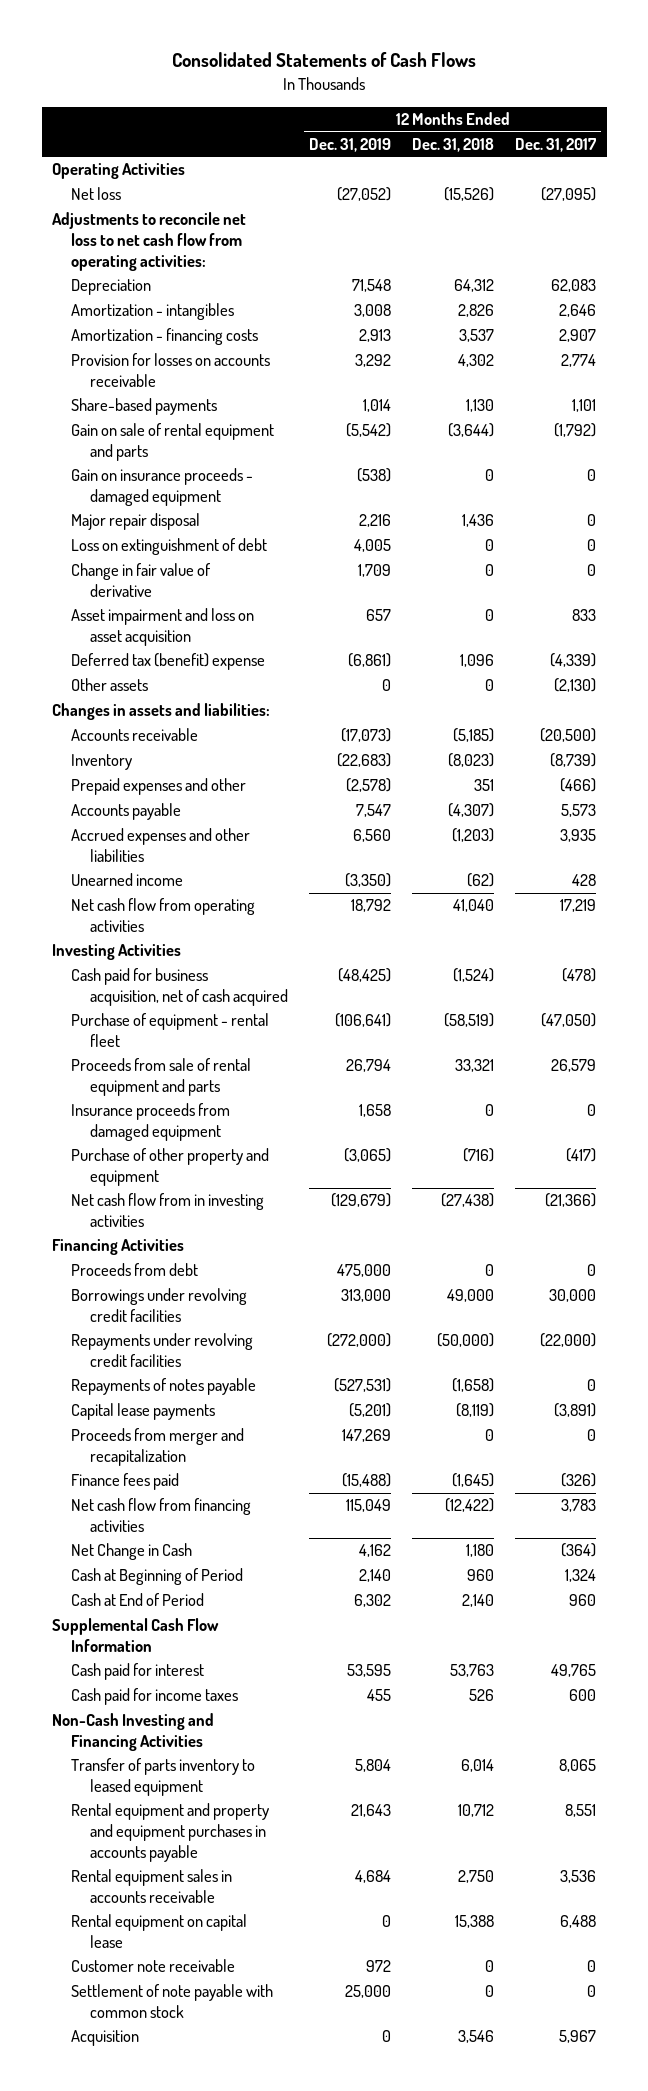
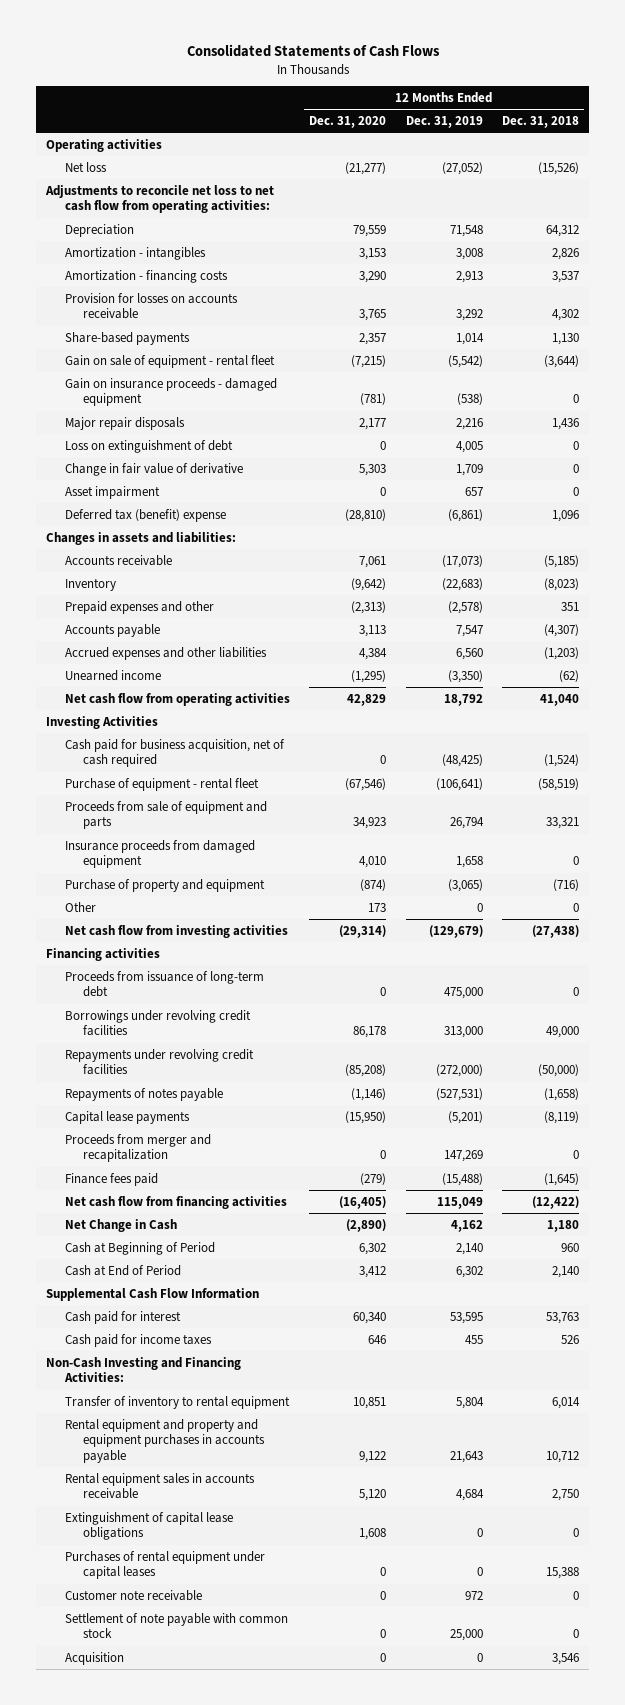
- | 12 Months Ended Dec. 31, 2019 | 12 Months Ended Dec. 31, 2018 | 12 Months Ended Dec. 31, 2017
+ | 12 Months Ended Dec. 31, 2020 | 12 Months Ended Dec. 31, 2019 | 12 Months Ended Dec. 31, 2018
- Operating Activities
+ Operating activities
- Gain on sale of rental equipment and parts | (5,542) | (3,644) | (1,792)
+ Gain on sale of equipment - rental fleet | (7,215) | (5,542) | (3,644)
- Major repair disposal | 2,216 | 1,436 | 0
+ Major repair disposals | 2,177 | 2,216 | 1,436
- Asset impairment and loss on asset acquisition | 657 | 0 | 833
+ Asset impairment | 0 | 657 | 0
- Other assets | 0 | 0 | (2,130)
- Cash paid for business acquisition, net of cash acquired | (48,425) | (1,524) | (478)
+ Cash paid for business acquisition, net of cash required | 0 | (48,425) | (1,524)
- Proceeds from sale of rental equipment and parts | 26,794 | 33,321 | 26,579
+ Proceeds from sale of equipment and parts | 34,923 | 26,794 | 33,321
- Purchase of other property and equipment | (3,065) | (716) | (417)
- Net cash flow from in investing activities | (129,679) | (27,438) | (21,366)
- Financing Activities
- Proceeds from debt | 475,000 | 0 | 0
+ Purchase of property and equipment | (874) | (3,065) | (716)
+ Other | 173 | 0 | 0
+ Net cash flow from investing activities | (29,314) | (129,679) | (27,438)
+ Financing activities
+ Proceeds from issuance of long-term debt | 0 | 475,000 | 0
- Non-Cash Investing and Financing Activities
- Transfer of parts inventory to leased equipment | 5,804 | 6,014 | 8,065
+ Non-Cash Investing and Financing Activities:
+ Transfer of inventory to rental equipment | 10,851 | 5,804 | 6,014
- Rental equipment on capital lease | 0 | 15,388 | 6,488
+ Extinguishment of capital lease obligations | 1,608 | 0 | 0
+ Purchases of rental equipment under capital leases | 0 | 0 | 15,388

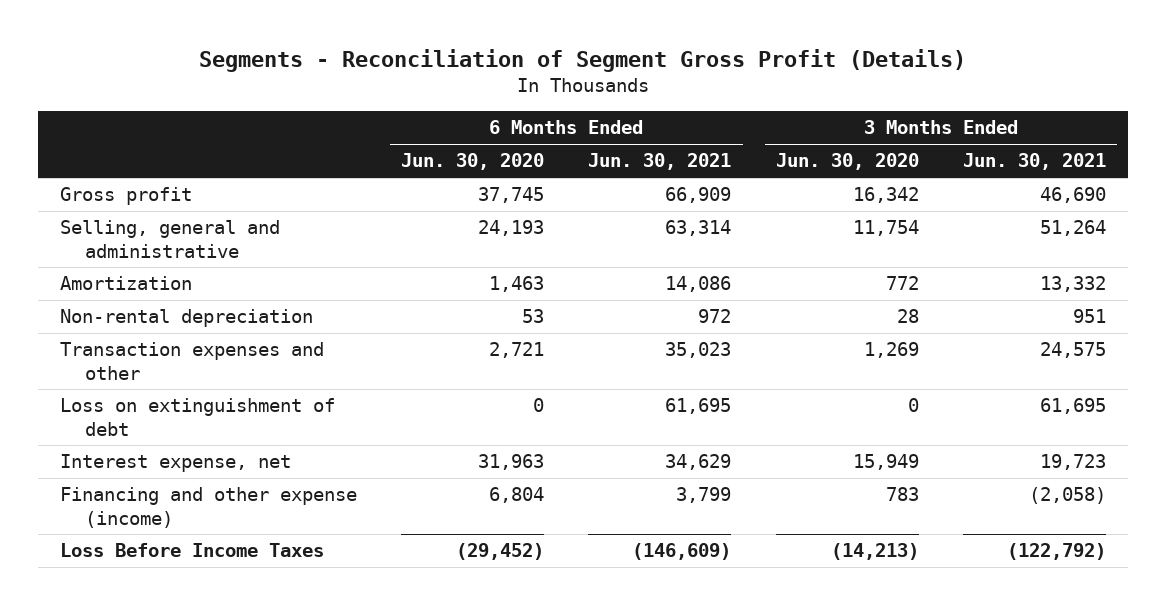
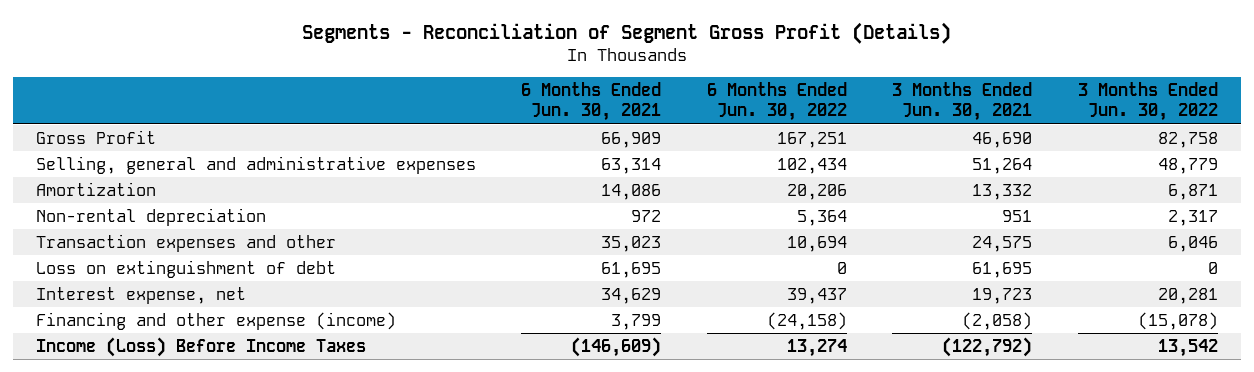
- | 6 Months Ended Jun. 30, 2020 | 6 Months Ended Jun. 30, 2021 | 3 Months Ended Jun. 30, 2020 | 3 Months Ended Jun. 30, 2021
+ | 6 Months Ended Jun. 30, 2021 | 6 Months Ended Jun. 30, 2022 | 3 Months Ended Jun. 30, 2021 | 3 Months Ended Jun. 30, 2022
- Gross profit | 37,745 | 66,909 | 16,342 | 46,690
- Selling, general and administrative | 24,193 | 63,314 | 11,754 | 51,264
+ Gross Profit | 66,909 | 167,251 | 46,690 | 82,758
+ Selling, general and administrative expenses | 63,314 | 102,434 | 51,264 | 48,779
- Loss Before Income Taxes | (29,452) | (146,609) | (14,213) | (122,792)
+ Income (Loss) Before Income Taxes | (146,609) | 13,274 | (122,792) | 13,542

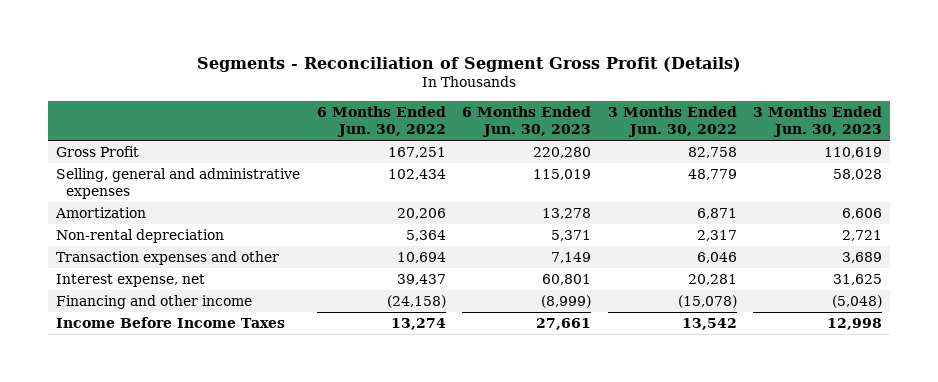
- | 6 Months Ended Jun. 30, 2021 | 6 Months Ended Jun. 30, 2022 | 3 Months Ended Jun. 30, 2021 | 3 Months Ended Jun. 30, 2022
+ | 6 Months Ended Jun. 30, 2022 | 6 Months Ended Jun. 30, 2023 | 3 Months Ended Jun. 30, 2022 | 3 Months Ended Jun. 30, 2023
- Loss on extinguishment of debt | 61,695 | 0 | 61,695 | 0
- Financing and other expense (income) | 3,799 | (24,158) | (2,058) | (15,078)
- Income (Loss) Before Income Taxes | (146,609) | 13,274 | (122,792) | 13,542
+ Financing and other income | (24,158) | (8,999) | (15,078) | (5,048)
+ Income Before Income Taxes | 13,274 | 27,661 | 13,542 | 12,998

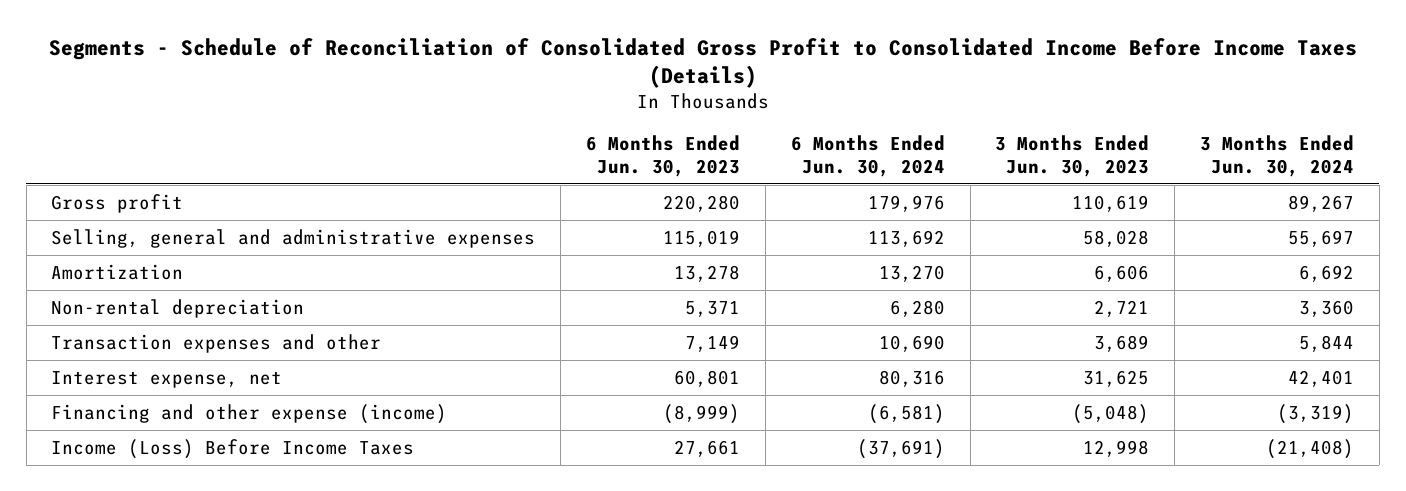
- Segments - Reconciliation of Segment Gross Profit (Details)
+ Segments - Schedule of Reconciliation of Consolidated Gross Profit to Consolidated Income Before Income Taxes (Details)
- | 6 Months Ended Jun. 30, 2022 | 6 Months Ended Jun. 30, 2023 | 3 Months Ended Jun. 30, 2022 | 3 Months Ended Jun. 30, 2023
+ | 6 Months Ended Jun. 30, 2023 | 6 Months Ended Jun. 30, 2024 | 3 Months Ended Jun. 30, 2023 | 3 Months Ended Jun. 30, 2024
- Gross Profit | 167,251 | 220,280 | 82,758 | 110,619
+ Gross profit | 220,280 | 179,976 | 110,619 | 89,267
- Financing and other income | (24,158) | (8,999) | (15,078) | (5,048)
- Income Before Income Taxes | 13,274 | 27,661 | 13,542 | 12,998
+ Financing and other expense (income) | (8,999) | (6,581) | (5,048) | (3,319)
+ Income (Loss) Before Income Taxes | 27,661 | (37,691) | 12,998 | (21,408)

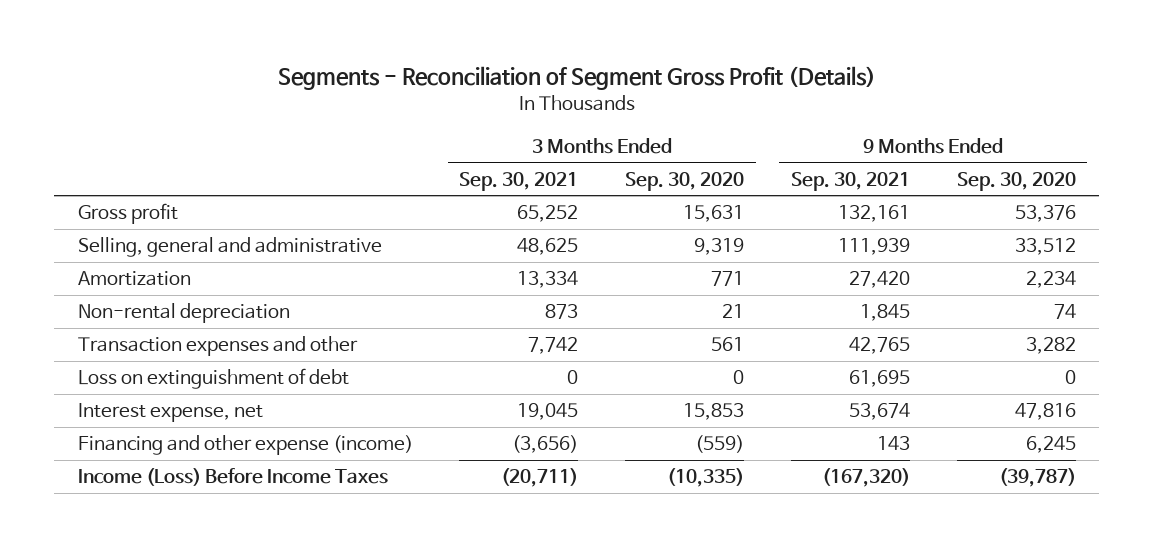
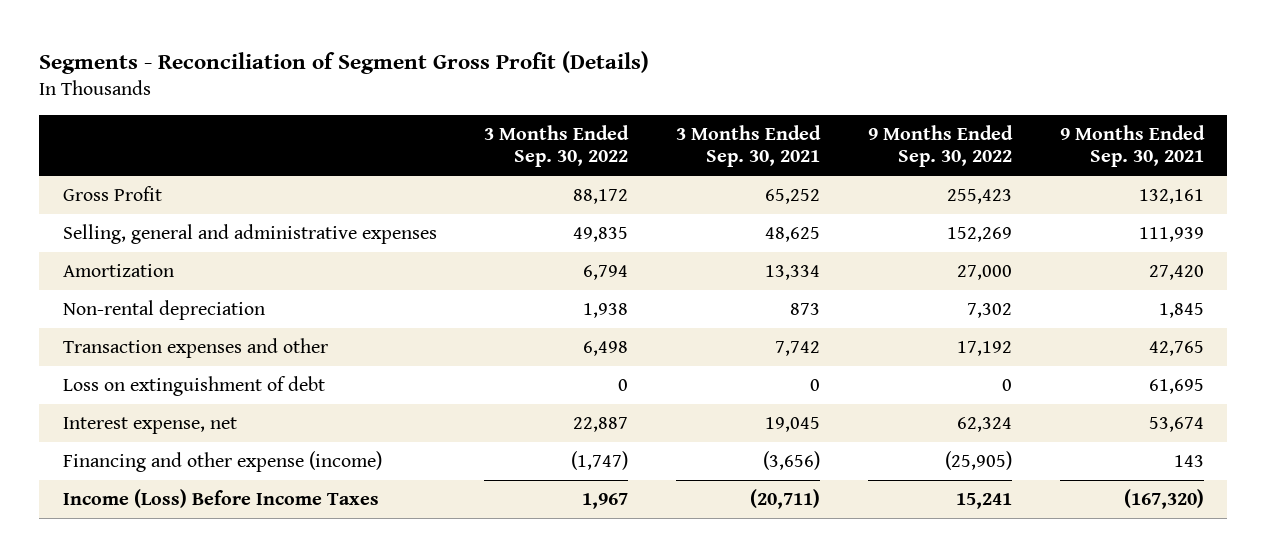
- | 3 Months Ended Sep. 30, 2021 | 3 Months Ended Sep. 30, 2020 | 9 Months Ended Sep. 30, 2021 | 9 Months Ended Sep. 30, 2020
+ | 3 Months Ended Sep. 30, 2022 | 3 Months Ended Sep. 30, 2021 | 9 Months Ended Sep. 30, 2022 | 9 Months Ended Sep. 30, 2021
- Gross profit | 65,252 | 15,631 | 132,161 | 53,376
- Selling, general and administrative | 48,625 | 9,319 | 111,939 | 33,512
+ Gross Profit | 88,172 | 65,252 | 255,423 | 132,161
+ Selling, general and administrative expenses | 49,835 | 48,625 | 152,269 | 111,939

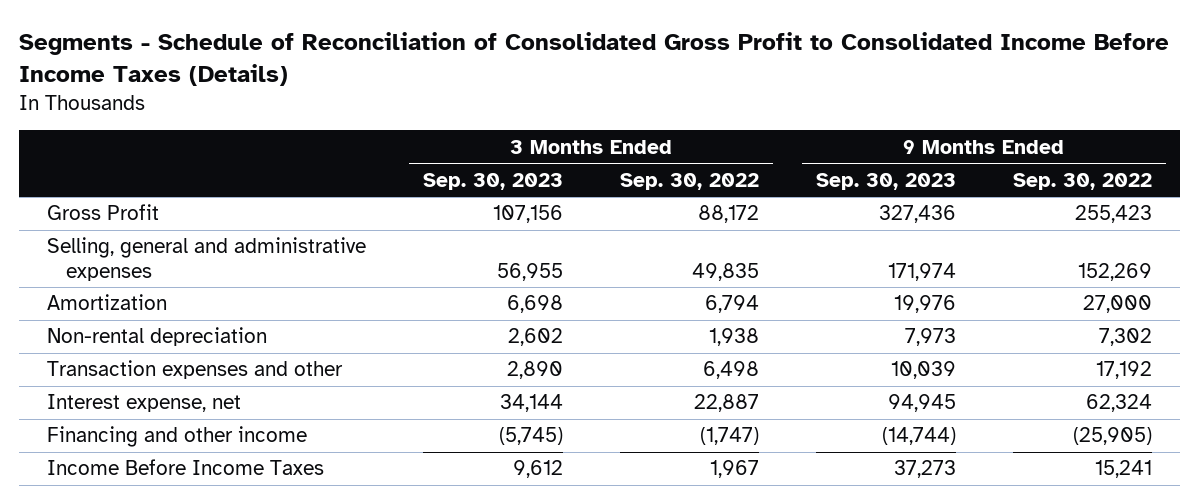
- Segments - Reconciliation of Segment Gross Profit (Details)
+ Segments - Schedule of Reconciliation of Consolidated Gross Profit to Consolidated Income Before Income Taxes (Details)
- | 3 Months Ended Sep. 30, 2022 | 3 Months Ended Sep. 30, 2021 | 9 Months Ended Sep. 30, 2022 | 9 Months Ended Sep. 30, 2021
+ | 3 Months Ended Sep. 30, 2023 | 3 Months Ended Sep. 30, 2022 | 9 Months Ended Sep. 30, 2023 | 9 Months Ended Sep. 30, 2022
- Loss on extinguishment of debt | 0 | 0 | 0 | 61,695
- Financing and other expense (income) | (1,747) | (3,656) | (25,905) | 143
- Income (Loss) Before Income Taxes | 1,967 | (20,711) | 15,241 | (167,320)
+ Financing and other income | (5,745) | (1,747) | (14,744) | (25,905)
+ Income Before Income Taxes | 9,612 | 1,967 | 37,273 | 15,241

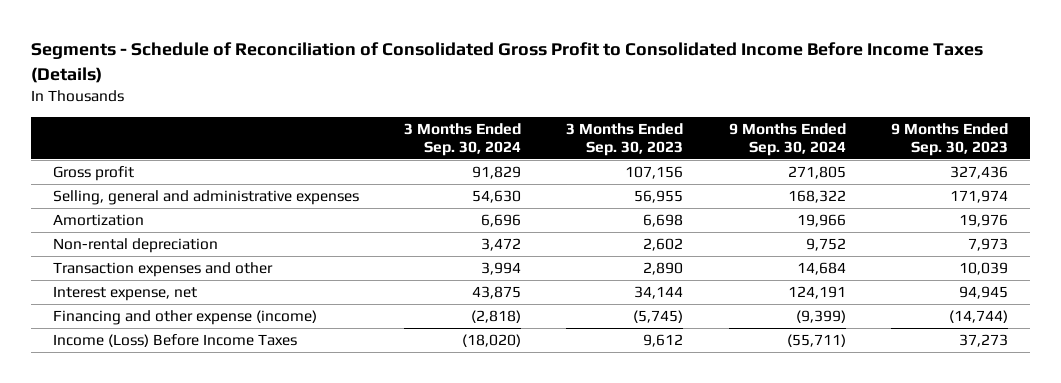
- | 3 Months Ended Sep. 30, 2023 | 3 Months Ended Sep. 30, 2022 | 9 Months Ended Sep. 30, 2023 | 9 Months Ended Sep. 30, 2022
+ | 3 Months Ended Sep. 30, 2024 | 3 Months Ended Sep. 30, 2023 | 9 Months Ended Sep. 30, 2024 | 9 Months Ended Sep. 30, 2023
- Gross Profit | 107,156 | 88,172 | 327,436 | 255,423
+ Gross profit | 91,829 | 107,156 | 271,805 | 327,436
- Financing and other income | (5,745) | (1,747) | (14,744) | (25,905)
- Income Before Income Taxes | 9,612 | 1,967 | 37,273 | 15,241
+ Financing and other expense (income) | (2,818) | (5,745) | (9,399) | (14,744)
+ Income (Loss) Before Income Taxes | (18,020) | 9,612 | (55,711) | 37,273

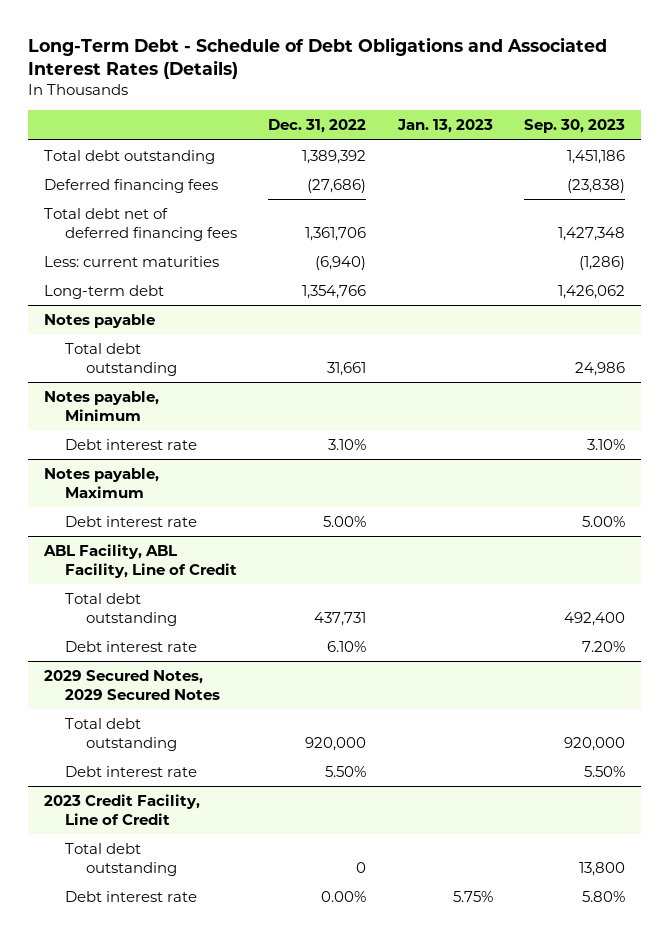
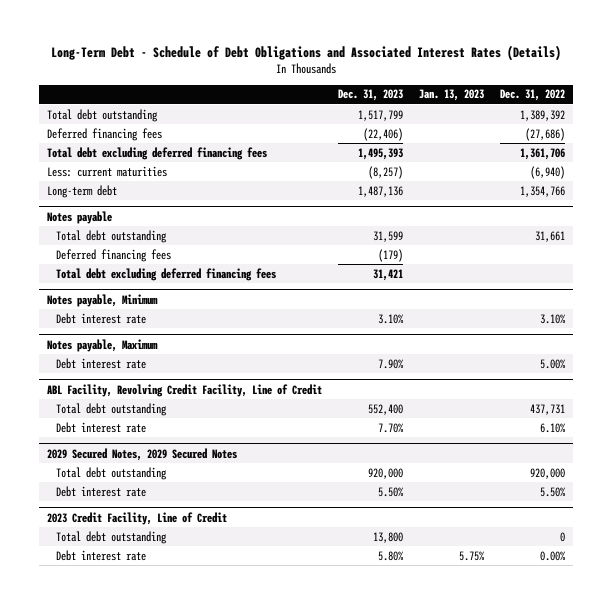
- | Dec. 31, 2022 | Jan. 13, 2023 | Sep. 30, 2023
+ | Dec. 31, 2023 | Jan. 13, 2023 | Dec. 31, 2022
- Total debt net of deferred financing fees | 1,361,706 | | 1,427,348
+ Total debt excluding deferred financing fees | 1,495,393 | | 1,361,706
@ Notes payable
+ Deferred financing fees | (179) | |
+ Total debt excluding deferred financing fees | 31,421 | |
- ABL Facility, ABL Facility, Line of Credit
+ ABL Facility, Revolving Credit Facility, Line of Credit

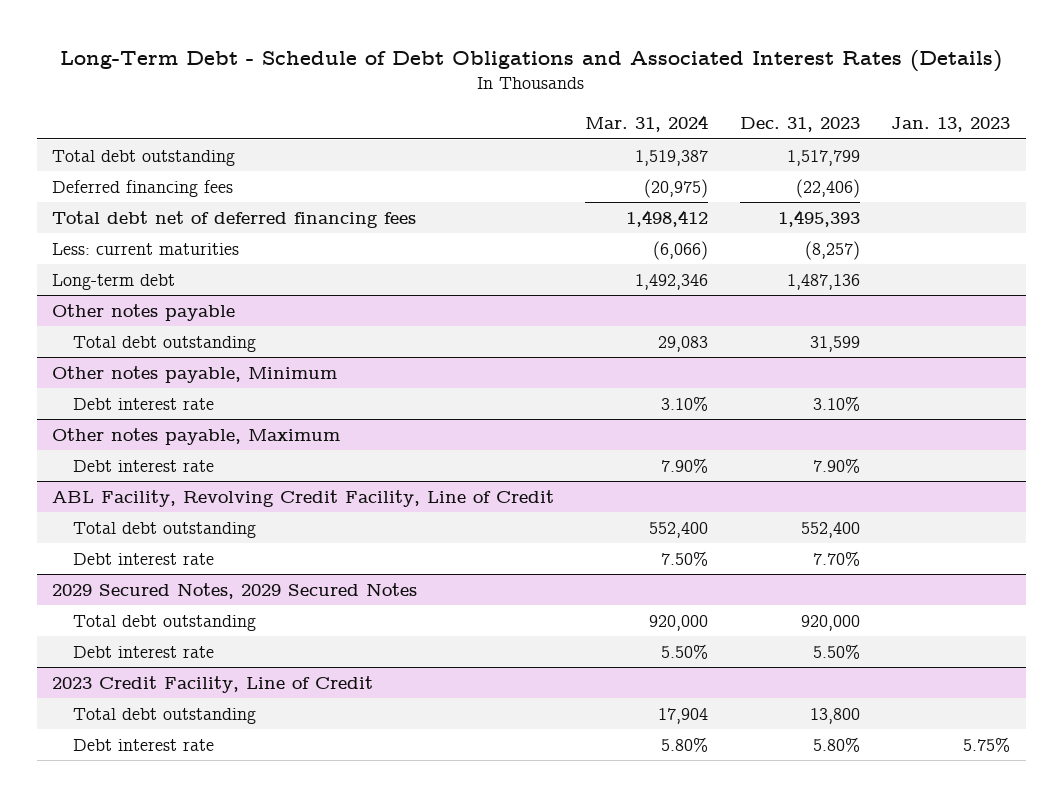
- | Dec. 31, 2023 | Jan. 13, 2023 | Dec. 31, 2022
+ | Mar. 31, 2024 | Dec. 31, 2023 | Jan. 13, 2023
- Total debt excluding deferred financing fees | 1,495,393 | | 1,361,706
+ Total debt net of deferred financing fees | 1,498,412 | 1,495,393 |
- Notes payable
+ Other notes payable
- Deferred financing fees | (179) | |
- Total debt excluding deferred financing fees | 31,421 | |
- Notes payable, Minimum
+ Other notes payable, Minimum
- Notes payable, Maximum
+ Other notes payable, Maximum

